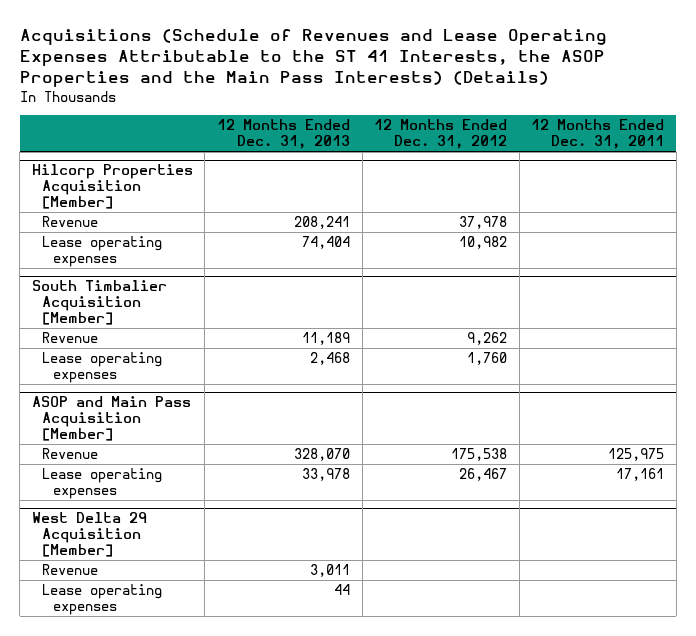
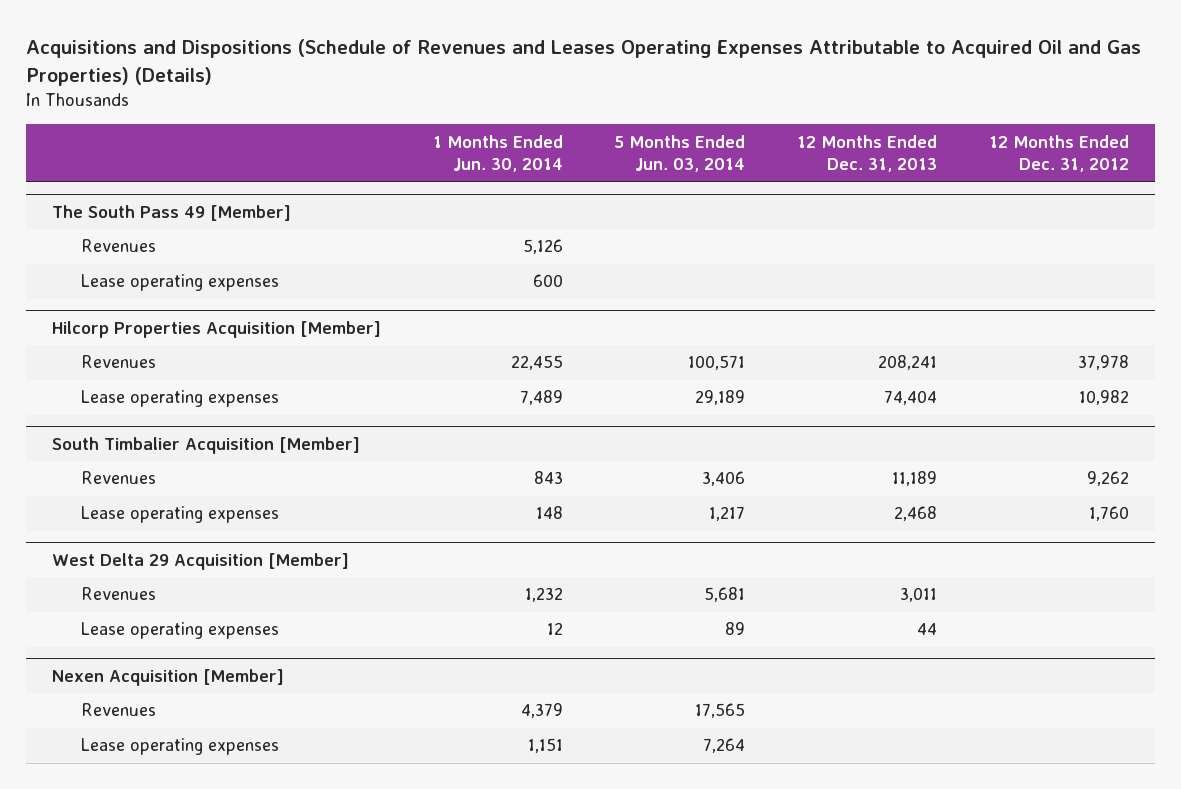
- Acquisitions (Schedule of Revenues and Lease Operating Expenses Attributable to the ST 41 Interests, the ASOP Properties and the Main Pass Interests) (Details)
+ Acquisitions and Dispositions (Schedule of Revenues and Leases Operating Expenses Attributable to Acquired Oil and Gas Properties) (Details)
- | 12 Months Ended Dec. 31, 2013 | 12 Months Ended Dec. 31, 2012 | 12 Months Ended Dec. 31, 2011
+ | 1 Months Ended Jun. 30, 2014 | 5 Months Ended Jun. 03, 2014 | 12 Months Ended Dec. 31, 2013 | 12 Months Ended Dec. 31, 2012
+ The South Pass 49 [Member]
+ Revenues | 5,126 | | |
+ Lease operating expenses | 600 | | |
@ Hilcorp Properties Acquisition [Member]
- Revenue | 208,241 | 37,978 |
+ Revenues | 22,455 | 100,571 | 208,241 | 37,978
@ South Timbalier Acquisition [Member]
- Revenue | 11,189 | 9,262 |
+ Revenues | 843 | 3,406 | 11,189 | 9,262
- ASOP and Main Pass Acquisition [Member]
- Revenue | 328,070 | 175,538 | 125,975
- Lease operating expenses | 33,978 | 26,467 | 17,161
@ West Delta 29 Acquisition [Member]
- Revenue | 3,011 | |
+ Revenues | 1,232 | 5,681 | 3,011 |
+ Nexen Acquisition [Member]
+ Revenues | 4,379 | 17,565 | |
+ Lease operating expenses | 1,151 | 7,264 | |

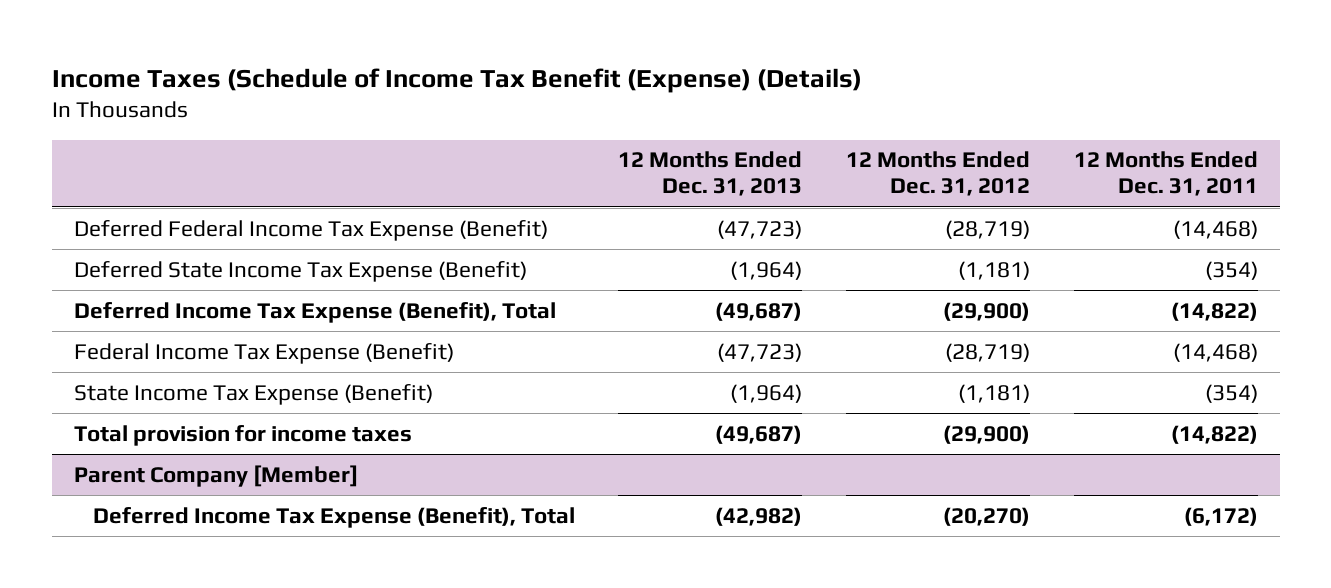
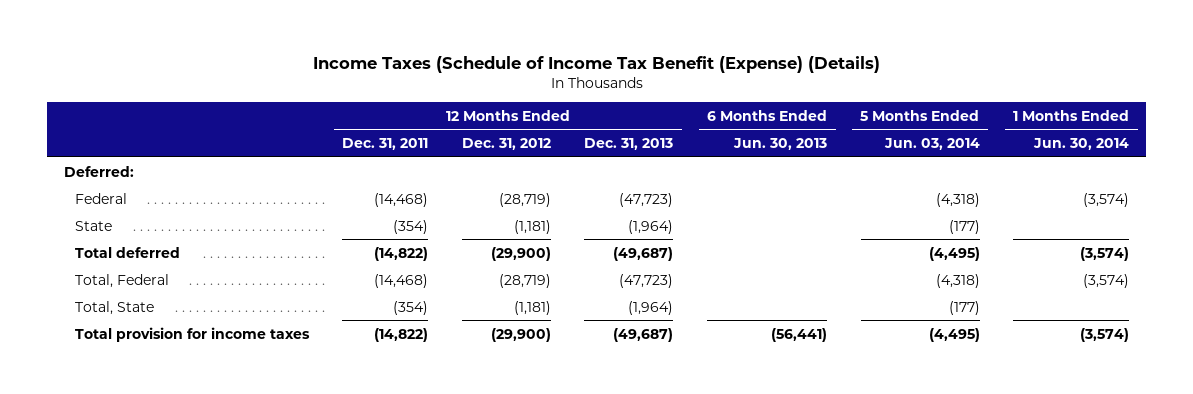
- | 12 Months Ended Dec. 31, 2013 | 12 Months Ended Dec. 31, 2012 | 12 Months Ended Dec. 31, 2011
+ | 12 Months Ended Dec. 31, 2011 | 12 Months Ended Dec. 31, 2012 | 12 Months Ended Dec. 31, 2013 | 6 Months Ended Jun. 30, 2013 | 5 Months Ended Jun. 03, 2014 | 1 Months Ended Jun. 30, 2014
- Deferred Federal Income Tax Expense (Benefit) | (47,723) | (28,719) | (14,468)
- Deferred State Income Tax Expense (Benefit) | (1,964) | (1,181) | (354)
- Deferred Income Tax Expense (Benefit), Total | (49,687) | (29,900) | (14,822)
- Federal Income Tax Expense (Benefit) | (47,723) | (28,719) | (14,468)
- State Income Tax Expense (Benefit) | (1,964) | (1,181) | (354)
+ Deferred:
+ Federal | (14,468) | (28,719) | (47,723) | | (4,318) | (3,574)
+ State | (354) | (1,181) | (1,964) | | (177) |
+ Total deferred | (14,822) | (29,900) | (49,687) | | (4,495) | (3,574)
+ Total, Federal | (14,468) | (28,719) | (47,723) | | (4,318) | (3,574)
+ Total, State | (354) | (1,181) | (1,964) | | (177) |
- Parent Company [Member]
- Deferred Income Tax Expense (Benefit), Total | (42,982) | (20,270) | (6,172)

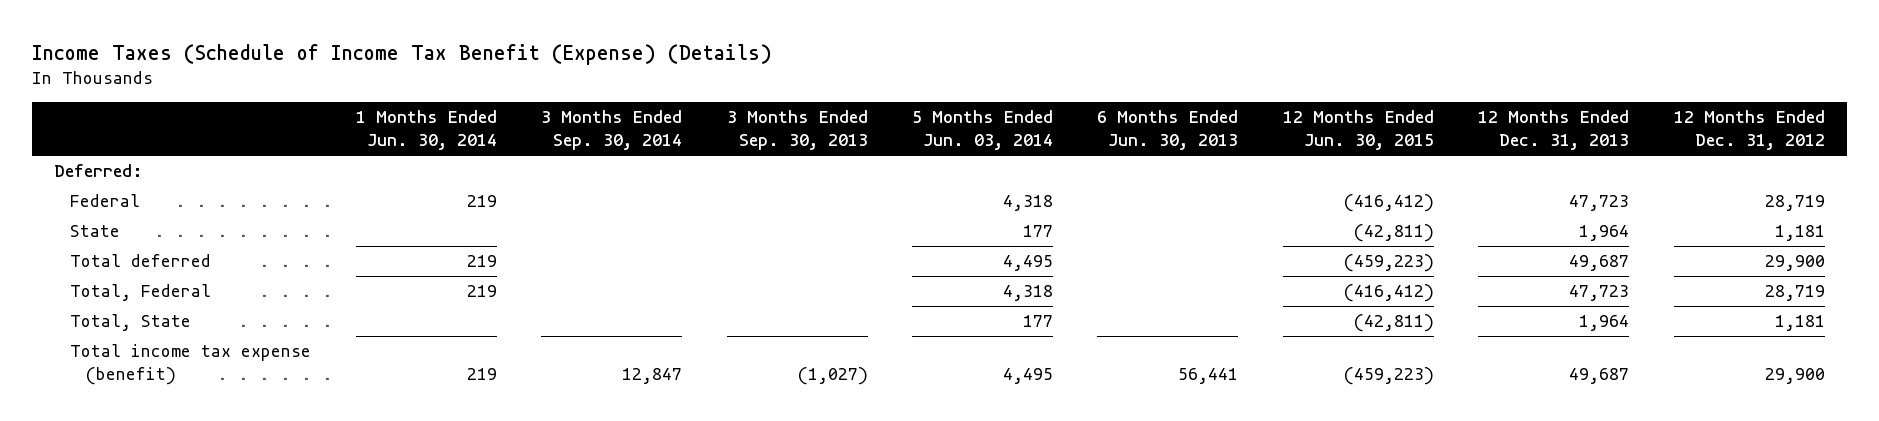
- | 12 Months Ended Dec. 31, 2011 | 12 Months Ended Dec. 31, 2012 | 12 Months Ended Dec. 31, 2013 | 6 Months Ended Jun. 30, 2013 | 5 Months Ended Jun. 03, 2014 | 1 Months Ended Jun. 30, 2014
+ | 1 Months Ended Jun. 30, 2014 | 3 Months Ended Sep. 30, 2014 | 3 Months Ended Sep. 30, 2013 | 5 Months Ended Jun. 03, 2014 | 6 Months Ended Jun. 30, 2013 | 12 Months Ended Jun. 30, 2015 | 12 Months Ended Dec. 31, 2013 | 12 Months Ended Dec. 31, 2012
- Federal | (14,468) | (28,719) | (47,723) | | (4,318) | (3,574)
- State | (354) | (1,181) | (1,964) | | (177) |
- Total deferred | (14,822) | (29,900) | (49,687) | | (4,495) | (3,574)
- Total, Federal | (14,468) | (28,719) | (47,723) | | (4,318) | (3,574)
- Total, State | (354) | (1,181) | (1,964) | | (177) |
- Total provision for income taxes | (14,822) | (29,900) | (49,687) | (56,441) | (4,495) | (3,574)
+ Federal | 219 | | | 4,318 | | (416,412) | 47,723 | 28,719
+ State | | | | 177 | | (42,811) | 1,964 | 1,181
+ Total deferred | 219 | | | 4,495 | | (459,223) | 49,687 | 29,900
+ Total, Federal | 219 | | | 4,318 | | (416,412) | 47,723 | 28,719
+ Total, State | | | | 177 | | (42,811) | 1,964 | 1,181
+ Total income tax expense (benefit) | 219 | 12,847 | (1,027) | 4,495 | 56,441 | (459,223) | 49,687 | 29,900

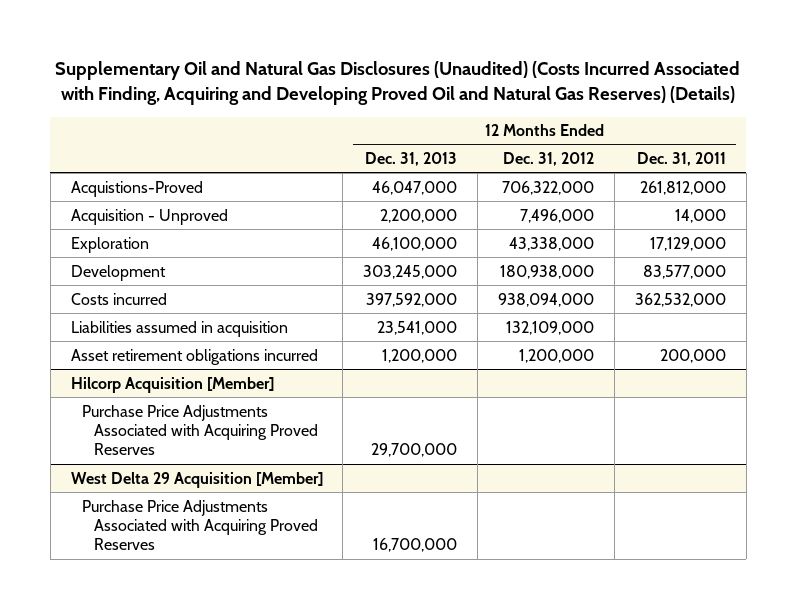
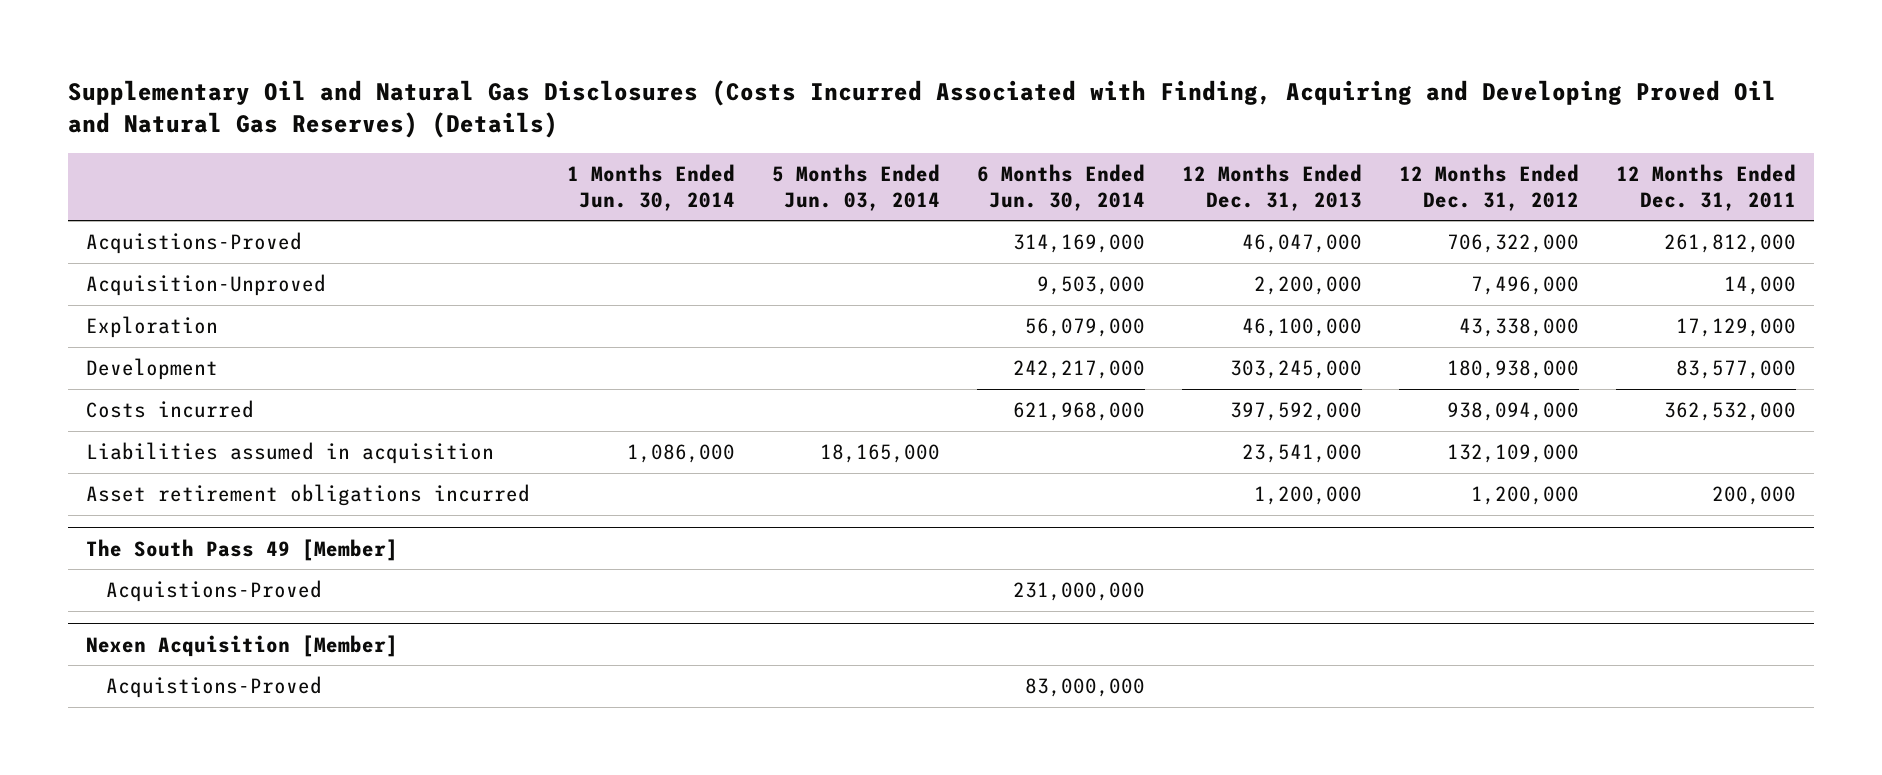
- Supplementary Oil and Natural Gas Disclosures (Unaudited) (Costs Incurred Associated with Finding, Acquiring and Developing Proved Oil and Natural Gas Reserves) (Details)
+ Supplementary Oil and Natural Gas Disclosures (Costs Incurred Associated with Finding, Acquiring and Developing Proved Oil and Natural Gas Reserves) (Details)
- | 12 Months Ended Dec. 31, 2013 | 12 Months Ended Dec. 31, 2012 | 12 Months Ended Dec. 31, 2011
+ | 1 Months Ended Jun. 30, 2014 | 5 Months Ended Jun. 03, 2014 | 6 Months Ended Jun. 30, 2014 | 12 Months Ended Dec. 31, 2013 | 12 Months Ended Dec. 31, 2012 | 12 Months Ended Dec. 31, 2011
- Acquisition - Unproved | 2,200,000 | 7,496,000 | 14,000
+ Acquisition-Unproved | | | 9,503,000 | 2,200,000 | 7,496,000 | 14,000
- Hilcorp Acquisition [Member]
- Purchase Price Adjustments Associated with Acquiring Proved Reserves | 29,700,000 | |
- West Delta 29 Acquisition [Member]
- Purchase Price Adjustments Associated with Acquiring Proved Reserves | 16,700,000 | |
+ The South Pass 49 [Member]
+ Acquistions-Proved | | | 231,000,000 | | |
+ Nexen Acquisition [Member]
+ Acquistions-Proved | | | 83,000,000 | | |

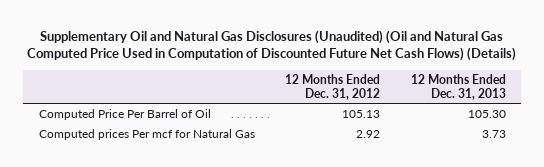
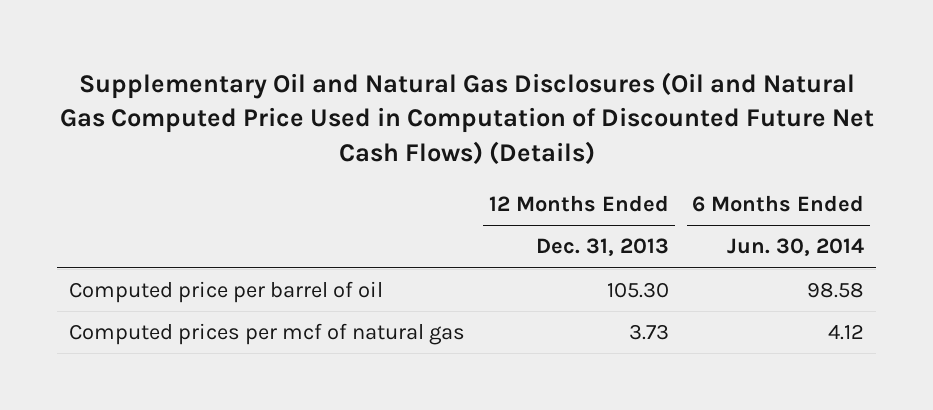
- Supplementary Oil and Natural Gas Disclosures (Unaudited) (Oil and Natural Gas Computed Price Used in Computation of Discounted Future Net Cash Flows) (Details)
+ Supplementary Oil and Natural Gas Disclosures (Oil and Natural Gas Computed Price Used in Computation of Discounted Future Net Cash Flows) (Details)
- | 12 Months Ended Dec. 31, 2012 | 12 Months Ended Dec. 31, 2013
+ | 12 Months Ended Dec. 31, 2013 | 6 Months Ended Jun. 30, 2014
- Computed Price Per Barrel of Oil | 105.13 | 105.30
- Computed prices Per mcf for Natural Gas | 2.92 | 3.73
+ Computed price per barrel of oil | 105.30 | 98.58
+ Computed prices per mcf of natural gas | 3.73 | 4.12

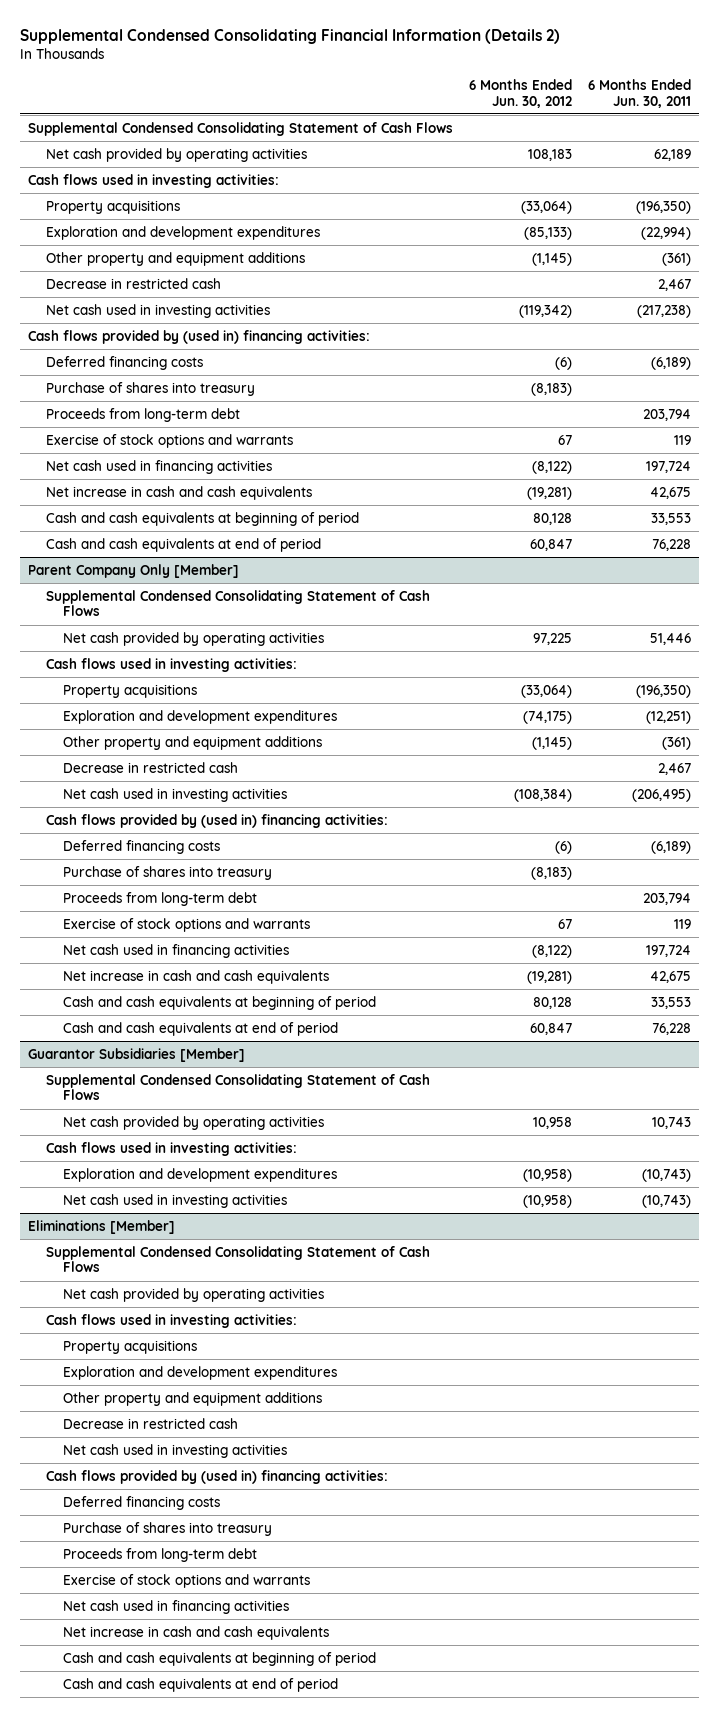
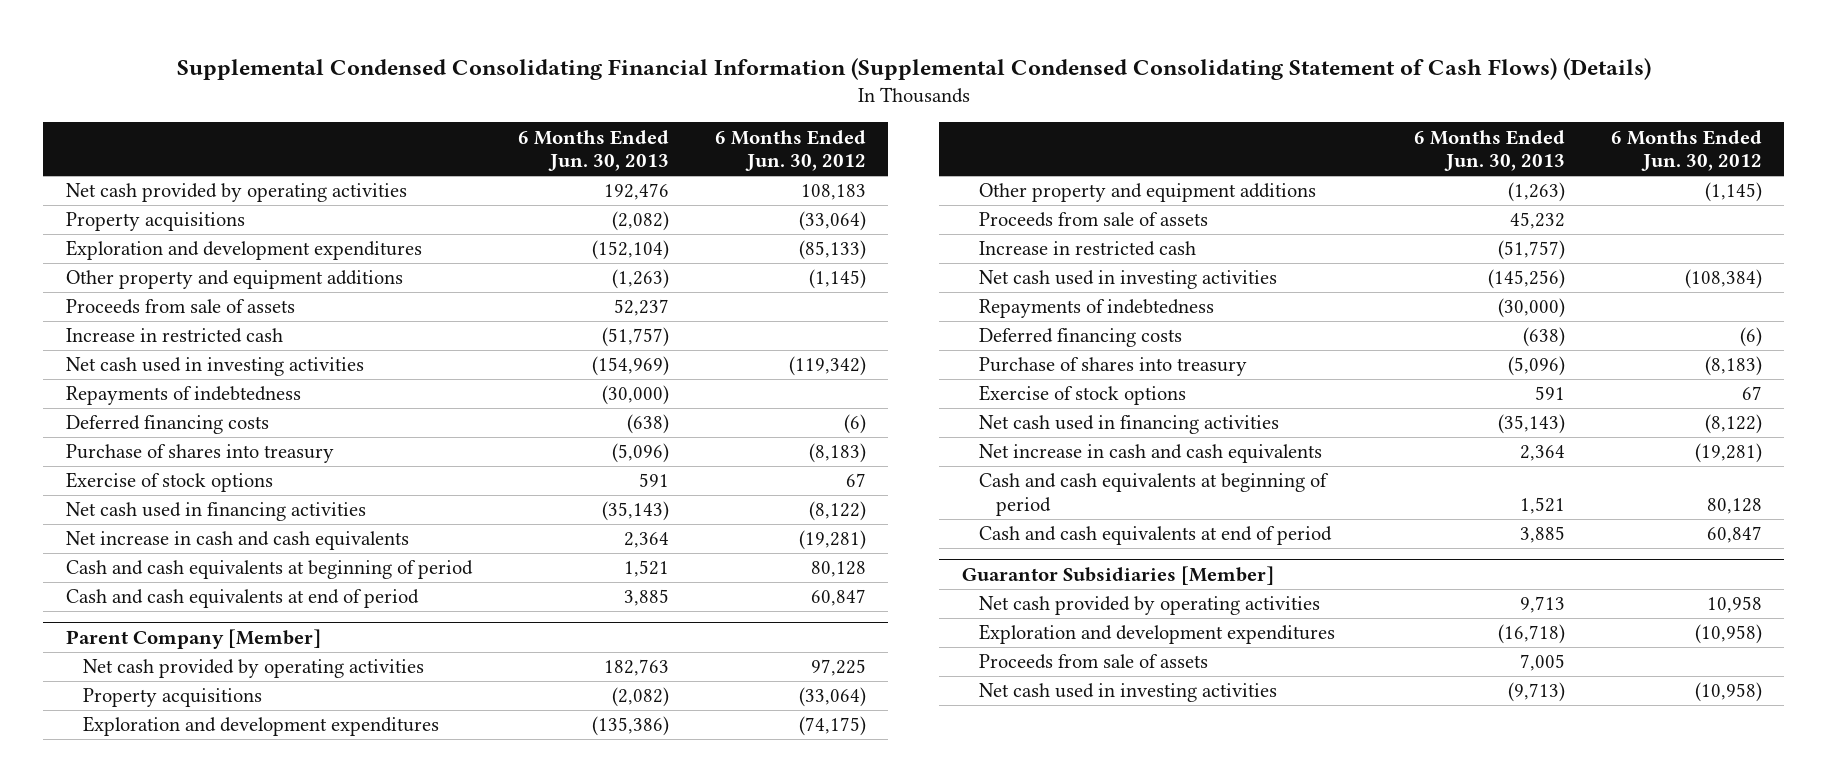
- Supplemental Condensed Consolidating Financial Information (Details 2)
+ Supplemental Condensed Consolidating Financial Information (Supplemental Condensed Consolidating Statement of Cash Flows) (Details)
- | 6 Months Ended Jun. 30, 2012 | 6 Months Ended Jun. 30, 2011
+ | 6 Months Ended Jun. 30, 2013 | 6 Months Ended Jun. 30, 2012
- Supplemental Condensed Consolidating Statement of Cash Flows
- Cash flows used in investing activities:
- Decrease in restricted cash | | 2,467
+ Proceeds from sale of assets | 52,237 |
+ Increase in restricted cash | (51,757) |
- Cash flows provided by (used in) financing activities:
+ Repayments of indebtedness | (30,000) |
- Proceeds from long-term debt | | 203,794
- Exercise of stock options and warrants | 67 | 119
+ Exercise of stock options | 591 | 67
- Parent Company Only [Member]
- Supplemental Condensed Consolidating Statement of Cash Flows
+ Parent Company [Member]
- Cash flows used in investing activities:
- Decrease in restricted cash | | 2,467
+ Proceeds from sale of assets | 45,232 |
+ Increase in restricted cash | (51,757) |
- Cash flows provided by (used in) financing activities:
+ Repayments of indebtedness | (30,000) |
- Proceeds from long-term debt | | 203,794
- Exercise of stock options and warrants | 67 | 119
+ Exercise of stock options | 591 | 67
@ Guarantor Subsidiaries [Member]
- Supplemental Condensed Consolidating Statement of Cash Flows
- Cash flows used in investing activities:
+ Proceeds from sale of assets | 7,005 |
- Eliminations [Member]
- Supplemental Condensed Consolidating Statement of Cash Flows
- Net cash provided by operating activities
- Cash flows used in investing activities:
- Property acquisitions
- Exploration and development expenditures
- Other property and equipment additions
- Decrease in restricted cash
- Net cash used in investing activities
- Cash flows provided by (used in) financing activities:
- Deferred financing costs
- Purchase of shares into treasury
- Proceeds from long-term debt
- Exercise of stock options and warrants
- Net cash used in financing activities
- Net increase in cash and cash equivalents
- Cash and cash equivalents at beginning of period
- Cash and cash equivalents at end of period

